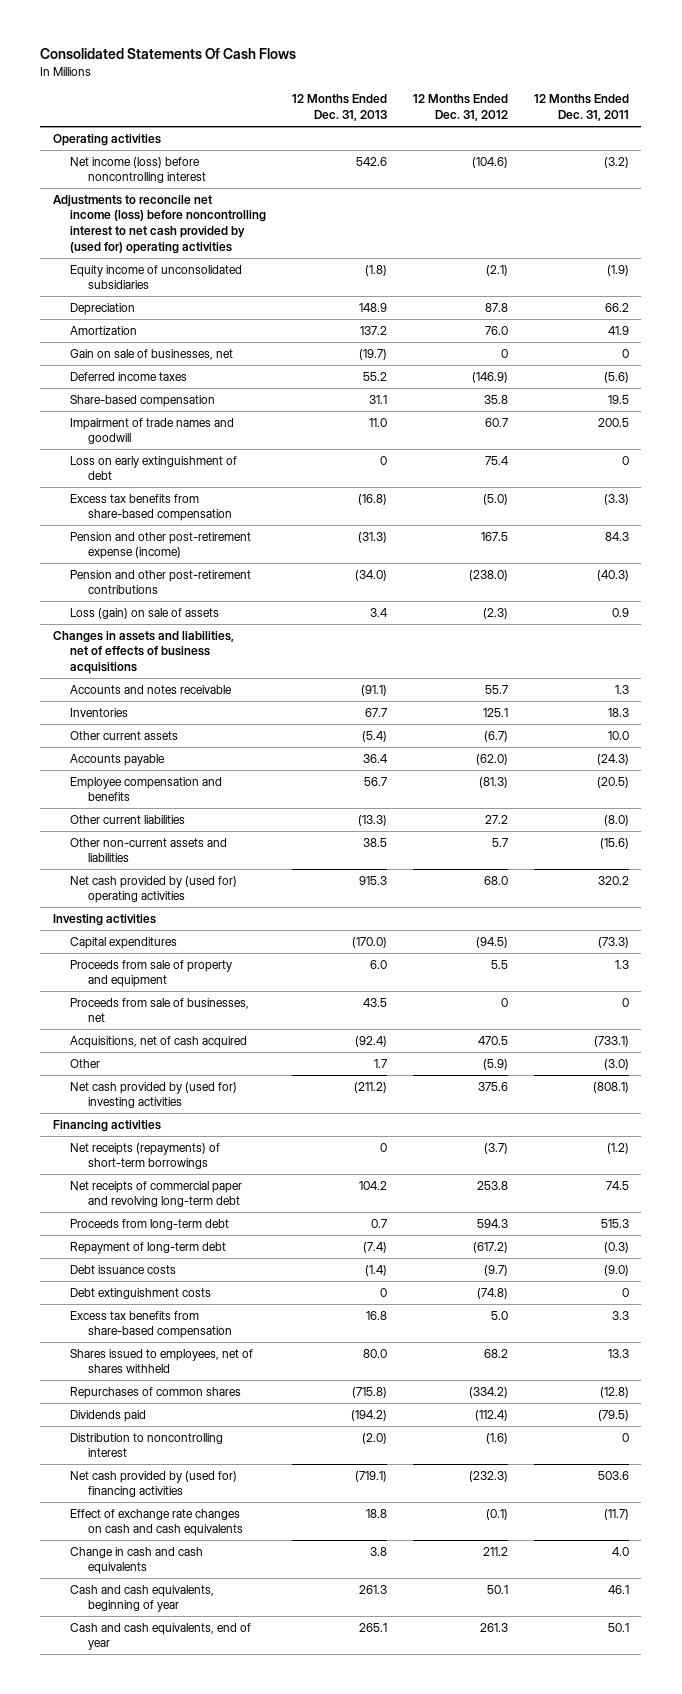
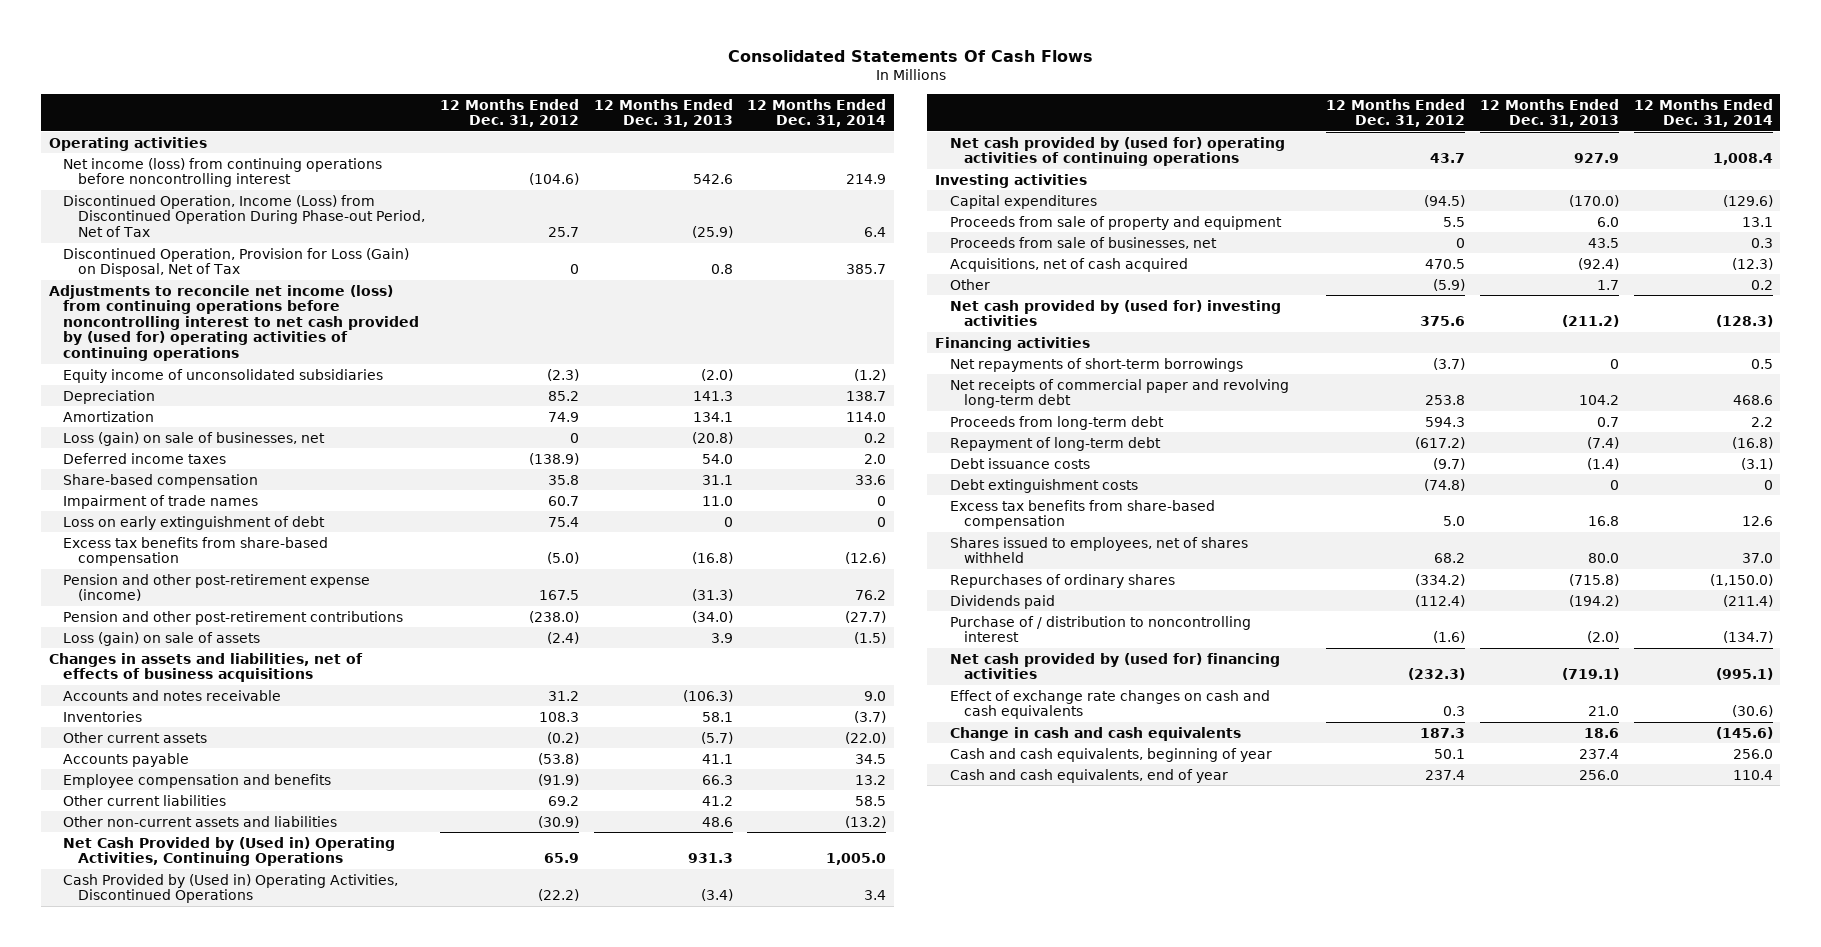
- | 12 Months Ended Dec. 31, 2013 | 12 Months Ended Dec. 31, 2012 | 12 Months Ended Dec. 31, 2011
+ | 12 Months Ended Dec. 31, 2012 | 12 Months Ended Dec. 31, 2013 | 12 Months Ended Dec. 31, 2014
- Net income (loss) before noncontrolling interest | 542.6 | (104.6) | (3.2)
- Adjustments to reconcile net income (loss) before noncontrolling interest to net cash provided by (used for) operating activities
- Equity income of unconsolidated subsidiaries | (1.8) | (2.1) | (1.9)
- Depreciation | 148.9 | 87.8 | 66.2
- Amortization | 137.2 | 76.0 | 41.9
- Gain on sale of businesses, net | (19.7) | 0 | 0
- Deferred income taxes | 55.2 | (146.9) | (5.6)
+ Net income (loss) from continuing operations before noncontrolling interest | (104.6) | 542.6 | 214.9
+ Discontinued Operation, Income (Loss) from Discontinued Operation During Phase-out Period, Net of Tax | 25.7 | (25.9) | 6.4
+ Discontinued Operation, Provision for Loss (Gain) on Disposal, Net of Tax | 0 | 0.8 | 385.7
+ Adjustments to reconcile net income (loss) from continuing operations before noncontrolling interest to net cash provided by (used for) operating activities of continuing operations
+ Equity income of unconsolidated subsidiaries | (2.3) | (2.0) | (1.2)
+ Depreciation | 85.2 | 141.3 | 138.7
+ Amortization | 74.9 | 134.1 | 114.0
+ Loss (gain) on sale of businesses, net | 0 | (20.8) | 0.2
+ Deferred income taxes | (138.9) | 54.0 | 2.0
- Impairment of trade names and goodwill | 11.0 | 60.7 | 200.5
+ Impairment of trade names | 60.7 | 11.0 | 0
- Loss (gain) on sale of assets | 3.4 | (2.3) | 0.9
+ Loss (gain) on sale of assets | (2.4) | 3.9 | (1.5)
- Accounts and notes receivable | (91.1) | 55.7 | 1.3
- Inventories | 67.7 | 125.1 | 18.3
- Other current assets | (5.4) | (6.7) | 10.0
- Accounts payable | 36.4 | (62.0) | (24.3)
- Employee compensation and benefits | 56.7 | (81.3) | (20.5)
- Other current liabilities | (13.3) | 27.2 | (8.0)
- Other non-current assets and liabilities | 38.5 | 5.7 | (15.6)
- Net cash provided by (used for) operating activities | 915.3 | 68.0 | 320.2
+ Accounts and notes receivable | 31.2 | (106.3) | 9.0
+ Inventories | 108.3 | 58.1 | (3.7)
+ Other current assets | (0.2) | (5.7) | (22.0)
+ Accounts payable | (53.8) | 41.1 | 34.5
+ Employee compensation and benefits | (91.9) | 66.3 | 13.2
+ Other current liabilities | 69.2 | 41.2 | 58.5
+ Other non-current assets and liabilities | (30.9) | 48.6 | (13.2)
+ Net Cash Provided by (Used in) Operating Activities, Continuing Operations | 65.9 | 931.3 | 1,005.0
+ Cash Provided by (Used in) Operating Activities, Discontinued Operations | (22.2) | (3.4) | 3.4
+ Net cash provided by (used for) operating activities of continuing operations | 43.7 | 927.9 | 1,008.4
- Net receipts (repayments) of short-term borrowings | 0 | (3.7) | (1.2)
+ Net repayments of short-term borrowings | (3.7) | 0 | 0.5
- Repurchases of common shares | (715.8) | (334.2) | (12.8)
+ Repurchases of ordinary shares | (334.2) | (715.8) | (1,150.0)
- Distribution to noncontrolling interest | (2.0) | (1.6) | 0
+ Purchase of / distribution to noncontrolling interest | (1.6) | (2.0) | (134.7)
- Effect of exchange rate changes on cash and cash equivalents | 18.8 | (0.1) | (11.7)
- Change in cash and cash equivalents | 3.8 | 211.2 | 4.0
- Cash and cash equivalents, beginning of year | 261.3 | 50.1 | 46.1
- Cash and cash equivalents, end of year | 265.1 | 261.3 | 50.1
+ Effect of exchange rate changes on cash and cash equivalents | 0.3 | 21.0 | (30.6)
+ Change in cash and cash equivalents | 187.3 | 18.6 | (145.6)
+ Cash and cash equivalents, beginning of year | 50.1 | 237.4 | 256.0
+ Cash and cash equivalents, end of year | 237.4 | 256.0 | 110.4

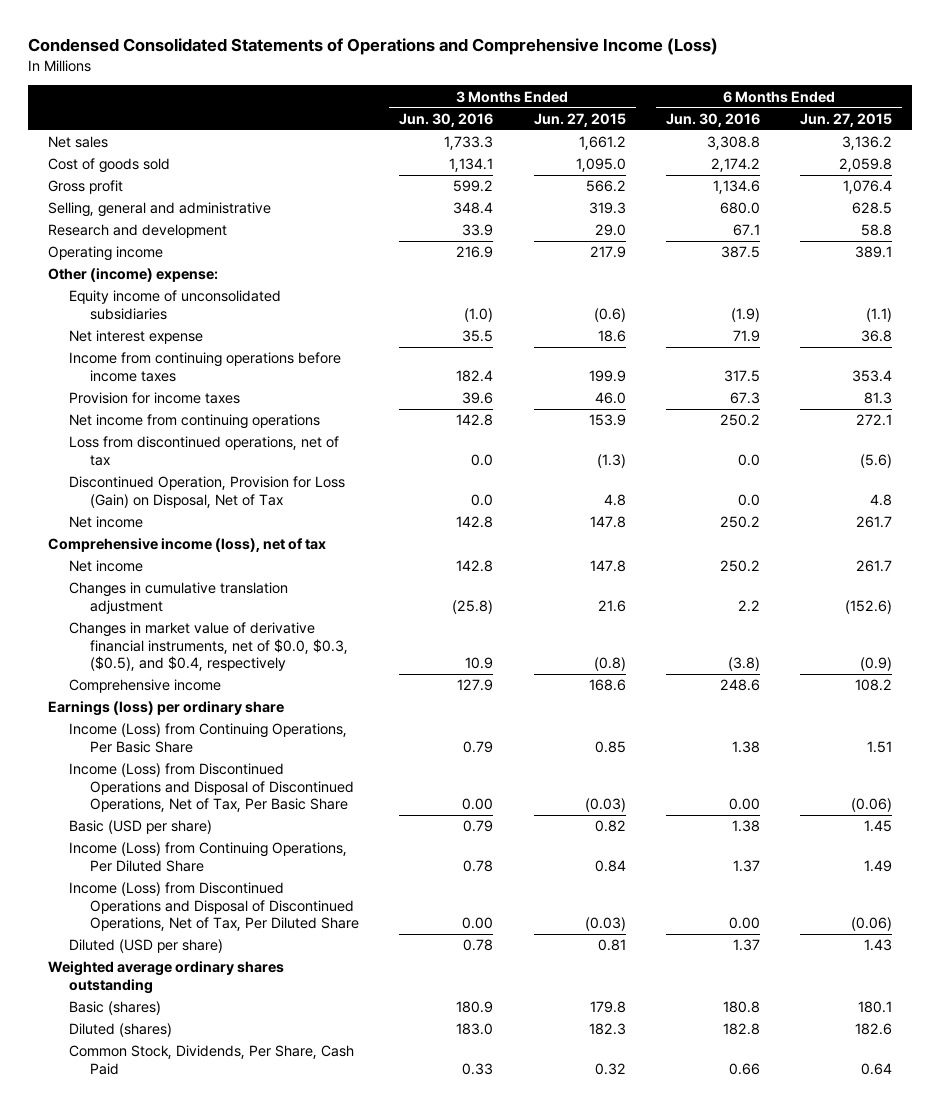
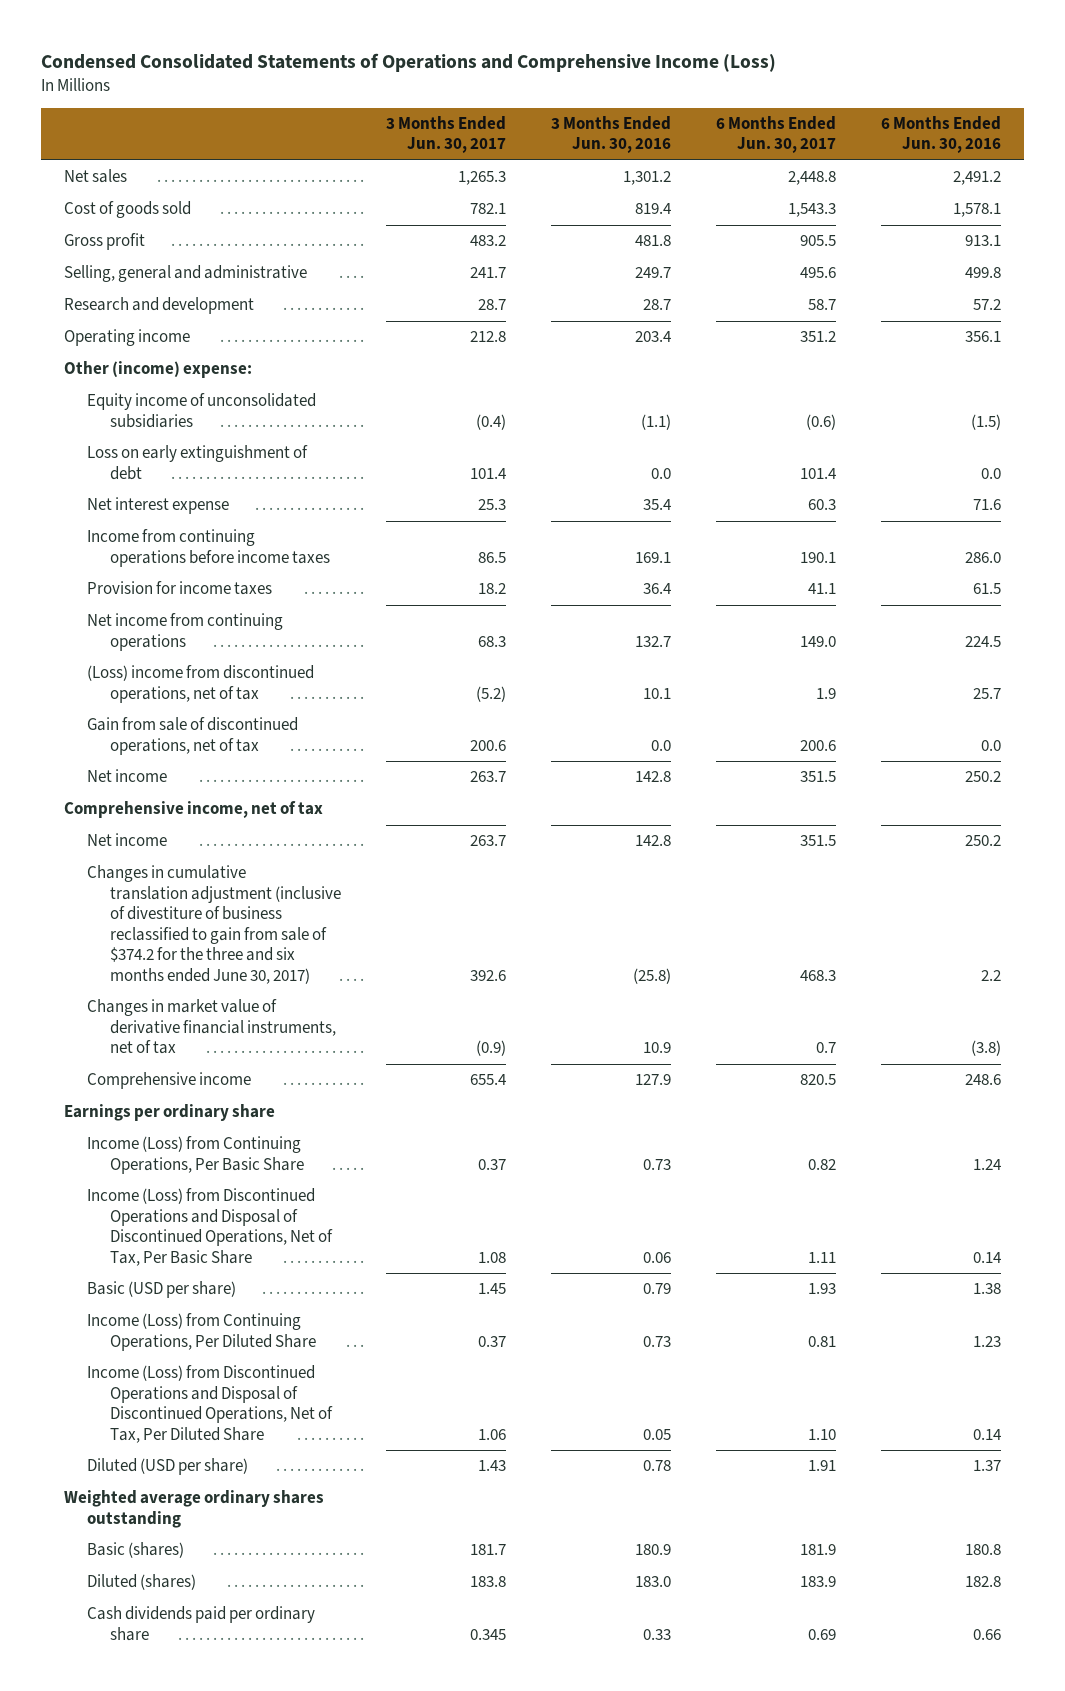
- | 3 Months Ended Jun. 30, 2016 | 3 Months Ended Jun. 27, 2015 | 6 Months Ended Jun. 30, 2016 | 6 Months Ended Jun. 27, 2015
+ | 3 Months Ended Jun. 30, 2017 | 3 Months Ended Jun. 30, 2016 | 6 Months Ended Jun. 30, 2017 | 6 Months Ended Jun. 30, 2016
- Net sales | 1,733.3 | 1,661.2 | 3,308.8 | 3,136.2
- Cost of goods sold | 1,134.1 | 1,095.0 | 2,174.2 | 2,059.8
- Gross profit | 599.2 | 566.2 | 1,134.6 | 1,076.4
- Selling, general and administrative | 348.4 | 319.3 | 680.0 | 628.5
- Research and development | 33.9 | 29.0 | 67.1 | 58.8
- Operating income | 216.9 | 217.9 | 387.5 | 389.1
+ Net sales | 1,265.3 | 1,301.2 | 2,448.8 | 2,491.2
+ Cost of goods sold | 782.1 | 819.4 | 1,543.3 | 1,578.1
+ Gross profit | 483.2 | 481.8 | 905.5 | 913.1
+ Selling, general and administrative | 241.7 | 249.7 | 495.6 | 499.8
+ Research and development | 28.7 | 28.7 | 58.7 | 57.2
+ Operating income | 212.8 | 203.4 | 351.2 | 356.1
- Equity income of unconsolidated subsidiaries | (1.0) | (0.6) | (1.9) | (1.1)
- Net interest expense | 35.5 | 18.6 | 71.9 | 36.8
- Income from continuing operations before income taxes | 182.4 | 199.9 | 317.5 | 353.4
- Provision for income taxes | 39.6 | 46.0 | 67.3 | 81.3
- Net income from continuing operations | 142.8 | 153.9 | 250.2 | 272.1
- Loss from discontinued operations, net of tax | 0.0 | (1.3) | 0.0 | (5.6)
- Discontinued Operation, Provision for Loss (Gain) on Disposal, Net of Tax | 0.0 | 4.8 | 0.0 | 4.8
+ Equity income of unconsolidated subsidiaries | (0.4) | (1.1) | (0.6) | (1.5)
+ Loss on early extinguishment of debt | 101.4 | 0.0 | 101.4 | 0.0
+ Net interest expense | 25.3 | 35.4 | 60.3 | 71.6
+ Income from continuing operations before income taxes | 86.5 | 169.1 | 190.1 | 286.0
+ Provision for income taxes | 18.2 | 36.4 | 41.1 | 61.5
+ Net income from continuing operations | 68.3 | 132.7 | 149.0 | 224.5
+ (Loss) income from discontinued operations, net of tax | (5.2) | 10.1 | 1.9 | 25.7
+ Gain from sale of discontinued operations, net of tax | 200.6 | 0.0 | 200.6 | 0.0
- Comprehensive income (loss), net of tax
+ Comprehensive income, net of tax
- Changes in cumulative translation adjustment | (25.8) | 21.6 | 2.2 | (152.6)
- Changes in market value of derivative financial instruments, net of $0.0, $0.3, ($0.5), and $0.4, respectively | 10.9 | (0.8) | (3.8) | (0.9)
+ Changes in cumulative translation adjustment (inclusive of divestiture of business reclassified to gain from sale of $374.2 for the three and six months ended June 30, 2017) | 392.6 | (25.8) | 468.3 | 2.2
+ Changes in market value of derivative financial instruments, net of tax | (0.9) | 10.9 | 0.7 | (3.8)
- Earnings (loss) per ordinary share
- Income (Loss) from Continuing Operations, Per Basic Share | 0.79 | 0.85 | 1.38 | 1.51
- Income (Loss) from Discontinued Operations and Disposal of Discontinued Operations, Net of Tax, Per Basic Share | 0.00 | (0.03) | 0.00 | (0.06)
+ Earnings per ordinary share
+ Income (Loss) from Continuing Operations, Per Basic Share | 0.37 | 0.73 | 0.82 | 1.24
+ Income (Loss) from Discontinued Operations and Disposal of Discontinued Operations, Net of Tax, Per Basic Share | 1.08 | 0.06 | 1.11 | 0.14
- Income (Loss) from Continuing Operations, Per Diluted Share | 0.78 | 0.84 | 1.37 | 1.49
- Income (Loss) from Discontinued Operations and Disposal of Discontinued Operations, Net of Tax, Per Diluted Share | 0.00 | (0.03) | 0.00 | (0.06)
+ Income (Loss) from Continuing Operations, Per Diluted Share | 0.37 | 0.73 | 0.81 | 1.23
+ Income (Loss) from Discontinued Operations and Disposal of Discontinued Operations, Net of Tax, Per Diluted Share | 1.06 | 0.05 | 1.10 | 0.14
- Common Stock, Dividends, Per Share, Cash Paid | 0.33 | 0.32 | 0.66 | 0.64
+ Cash dividends paid per ordinary share | 0.345 | 0.33 | 0.69 | 0.66

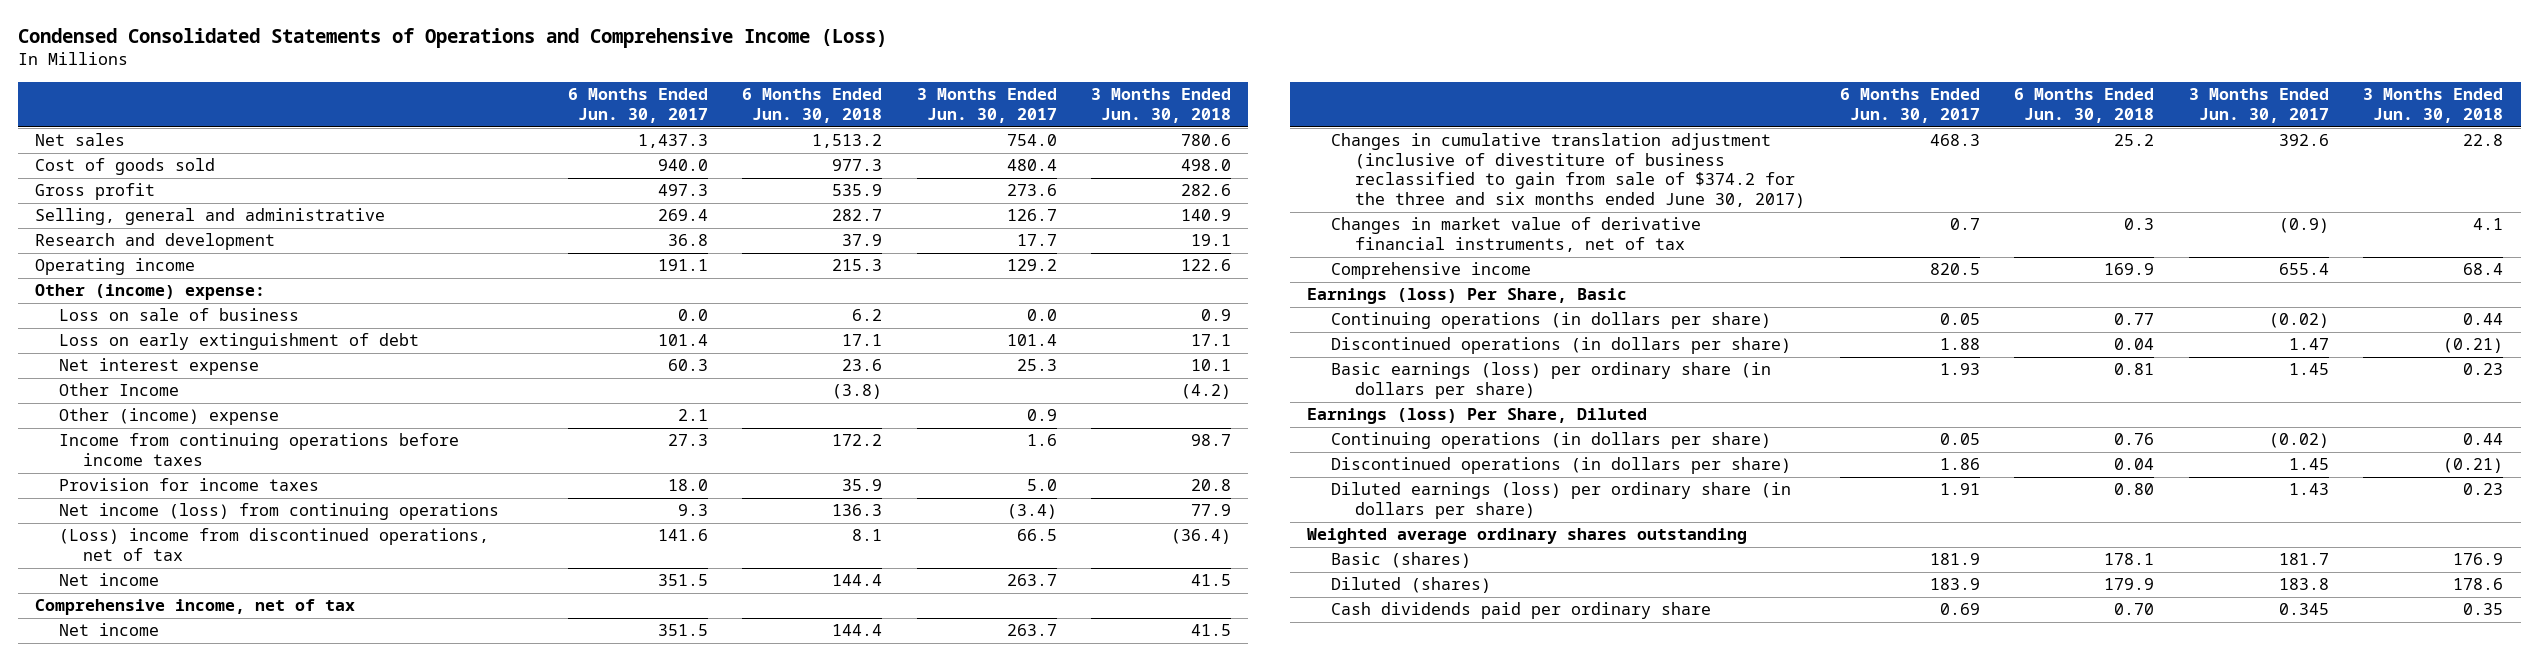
- | 3 Months Ended Jun. 30, 2017 | 3 Months Ended Jun. 30, 2016 | 6 Months Ended Jun. 30, 2017 | 6 Months Ended Jun. 30, 2016
+ | 6 Months Ended Jun. 30, 2017 | 6 Months Ended Jun. 30, 2018 | 3 Months Ended Jun. 30, 2017 | 3 Months Ended Jun. 30, 2018
- Net sales | 1,265.3 | 1,301.2 | 2,448.8 | 2,491.2
- Cost of goods sold | 782.1 | 819.4 | 1,543.3 | 1,578.1
- Gross profit | 483.2 | 481.8 | 905.5 | 913.1
- Selling, general and administrative | 241.7 | 249.7 | 495.6 | 499.8
- Research and development | 28.7 | 28.7 | 58.7 | 57.2
- Operating income | 212.8 | 203.4 | 351.2 | 356.1
+ Net sales | 1,437.3 | 1,513.2 | 754.0 | 780.6
+ Cost of goods sold | 940.0 | 977.3 | 480.4 | 498.0
+ Gross profit | 497.3 | 535.9 | 273.6 | 282.6
+ Selling, general and administrative | 269.4 | 282.7 | 126.7 | 140.9
+ Research and development | 36.8 | 37.9 | 17.7 | 19.1
+ Operating income | 191.1 | 215.3 | 129.2 | 122.6
- Equity income of unconsolidated subsidiaries | (0.4) | (1.1) | (0.6) | (1.5)
+ Loss on sale of business | 0.0 | 6.2 | 0.0 | 0.9
- Income from continuing operations before income taxes | 86.5 | 169.1 | 190.1 | 286.0
- Provision for income taxes | 18.2 | 36.4 | 41.1 | 61.5
- Net income from continuing operations | 68.3 | 132.7 | 149.0 | 224.5
- (Loss) income from discontinued operations, net of tax | (5.2) | 10.1 | 1.9 | 25.7
- Gain from sale of discontinued operations, net of tax | 200.6 | 0.0 | 200.6 | 0.0
+ Other Income | | (3.8) | | (4.2)
+ Other (income) expense | 2.1 | | 0.9 |
+ Income from continuing operations before income taxes | 27.3 | 172.2 | 1.6 | 98.7
+ Provision for income taxes | 18.0 | 35.9 | 5.0 | 20.8
+ Net income (loss) from continuing operations | 9.3 | 136.3 | (3.4) | 77.9
+ (Loss) income from discontinued operations, net of tax | 141.6 | 8.1 | 66.5 | (36.4)
- Earnings per ordinary share
- Income (Loss) from Continuing Operations, Per Basic Share | 0.37 | 0.73 | 0.82 | 1.24
- Income (Loss) from Discontinued Operations and Disposal of Discontinued Operations, Net of Tax, Per Basic Share | 1.08 | 0.06 | 1.11 | 0.14
- Basic (USD per share) | 1.45 | 0.79 | 1.93 | 1.38
- Income (Loss) from Continuing Operations, Per Diluted Share | 0.37 | 0.73 | 0.81 | 1.23
- Income (Loss) from Discontinued Operations and Disposal of Discontinued Operations, Net of Tax, Per Diluted Share | 1.06 | 0.05 | 1.10 | 0.14
- Diluted (USD per share) | 1.43 | 0.78 | 1.91 | 1.37
+ Earnings (loss) Per Share, Basic
+ Continuing operations (in dollars per share) | 0.05 | 0.77 | (0.02) | 0.44
+ Discontinued operations (in dollars per share) | 1.88 | 0.04 | 1.47 | (0.21)
+ Basic earnings (loss) per ordinary share (in dollars per share) | 1.93 | 0.81 | 1.45 | 0.23
+ Earnings (loss) Per Share, Diluted
+ Continuing operations (in dollars per share) | 0.05 | 0.76 | (0.02) | 0.44
+ Discontinued operations (in dollars per share) | 1.86 | 0.04 | 1.45 | (0.21)
+ Diluted earnings (loss) per ordinary share (in dollars per share) | 1.91 | 0.80 | 1.43 | 0.23

